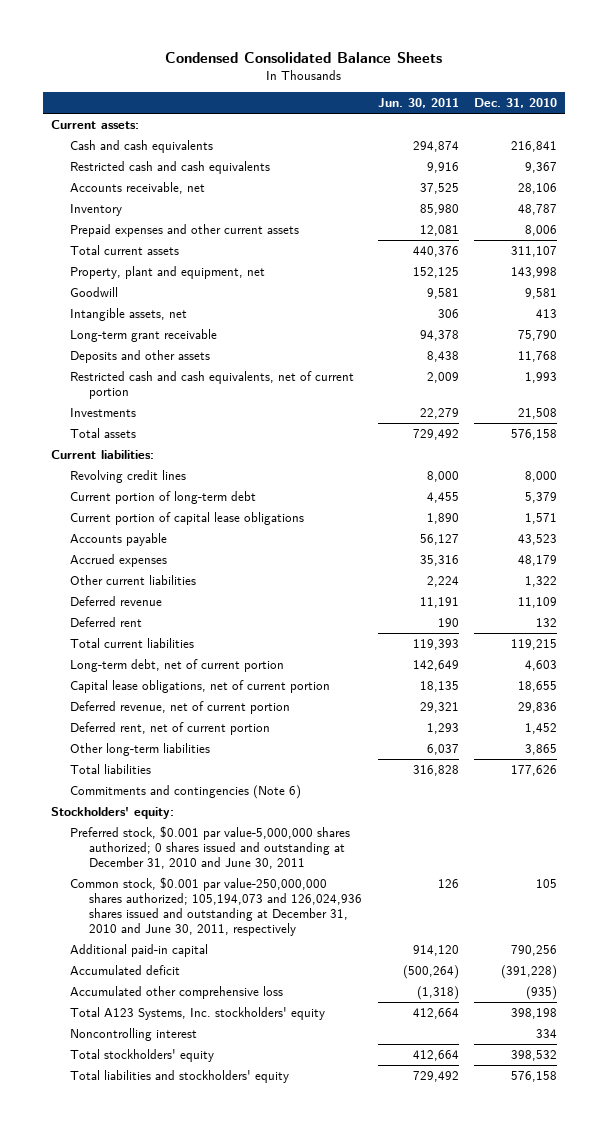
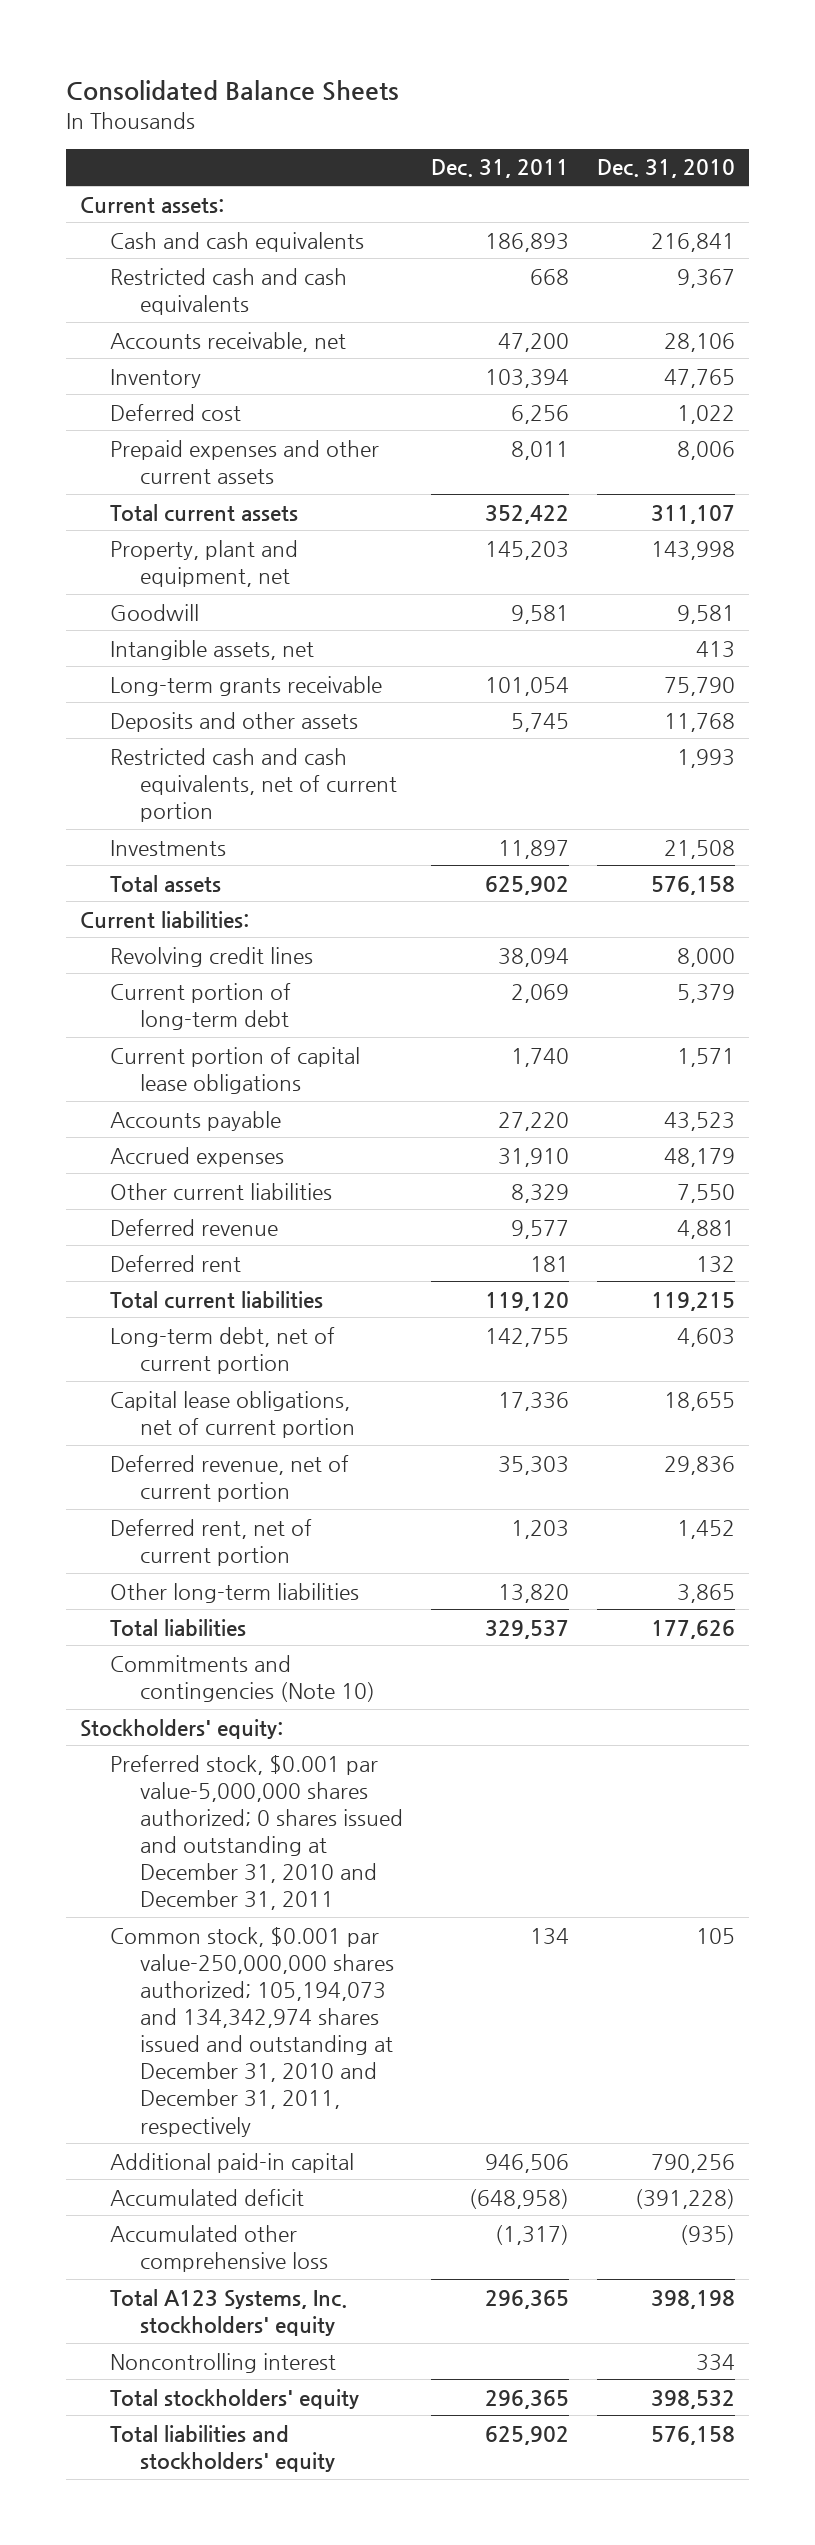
- Condensed Consolidated Balance Sheets
+ Consolidated Balance Sheets
- | Jun. 30, 2011 | Dec. 31, 2010
+ | Dec. 31, 2011 | Dec. 31, 2010
- Inventory | 85,980 | 48,787
+ Inventory | 103,394 | 47,765
+ Deferred cost | 6,256 | 1,022
- Long-term grant receivable | 94,378 | 75,790
+ Long-term grants receivable | 101,054 | 75,790
- Other current liabilities | 2,224 | 1,322
- Deferred revenue | 11,191 | 11,109
+ Other current liabilities | 8,329 | 7,550
+ Deferred revenue | 9,577 | 4,881
- Commitments and contingencies (Note 6)
+ Commitments and contingencies (Note 10)
- Preferred stock, $0.001 par value-5,000,000 shares authorized; 0 shares issued and outstanding at December 31, 2010 and June 30, 2011
- Common stock, $0.001 par value-250,000,000 shares authorized; 105,194,073 and 126,024,936 shares issued and outstanding at December 31, 2010 and June 30, 2011, respectively | 126 | 105
+ Preferred stock, $0.001 par value-5,000,000 shares authorized; 0 shares issued and outstanding at December 31, 2010 and December 31, 2011
+ Common stock, $0.001 par value-250,000,000 shares authorized; 105,194,073 and 134,342,974 shares issued and outstanding at December 31, 2010 and December 31, 2011, respectively | 134 | 105

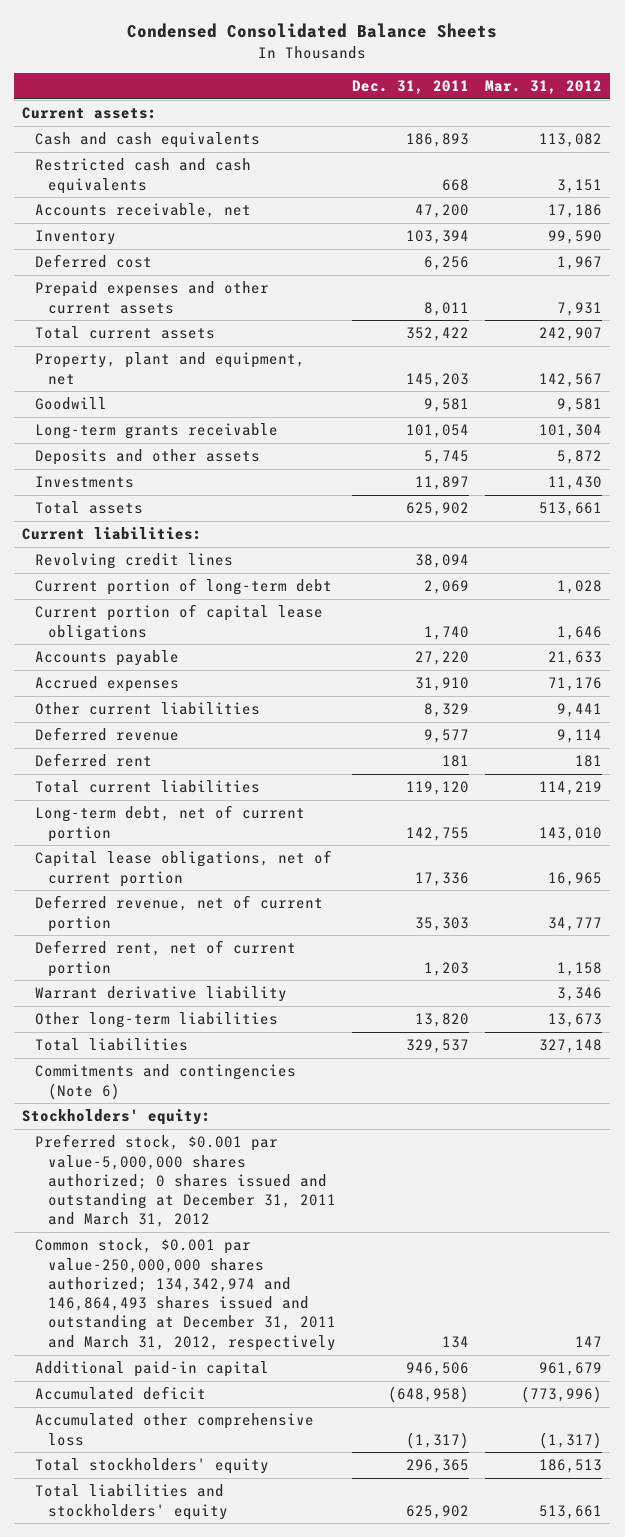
- Consolidated Balance Sheets
+ Condensed Consolidated Balance Sheets
- | Dec. 31, 2011 | Dec. 31, 2010
+ | Dec. 31, 2011 | Mar. 31, 2012
- Intangible assets, net | | 413
- Restricted cash and cash equivalents, net of current portion | | 1,993
+ Warrant derivative liability | | 3,346
- Commitments and contingencies (Note 10)
+ Commitments and contingencies (Note 6)
- Preferred stock, $0.001 par value-5,000,000 shares authorized; 0 shares issued and outstanding at December 31, 2010 and December 31, 2011
- Common stock, $0.001 par value-250,000,000 shares authorized; 105,194,073 and 134,342,974 shares issued and outstanding at December 31, 2010 and December 31, 2011, respectively | 134 | 105
+ Preferred stock, $0.001 par value-5,000,000 shares authorized; 0 shares issued and outstanding at December 31, 2011 and March 31, 2012
+ Common stock, $0.001 par value-250,000,000 shares authorized; 134,342,974 and 146,864,493 shares issued and outstanding at December 31, 2011 and March 31, 2012, respectively | 134 | 147
- Total A123 Systems, Inc. stockholders' equity | 296,365 | 398,198
- Noncontrolling interest | | 334

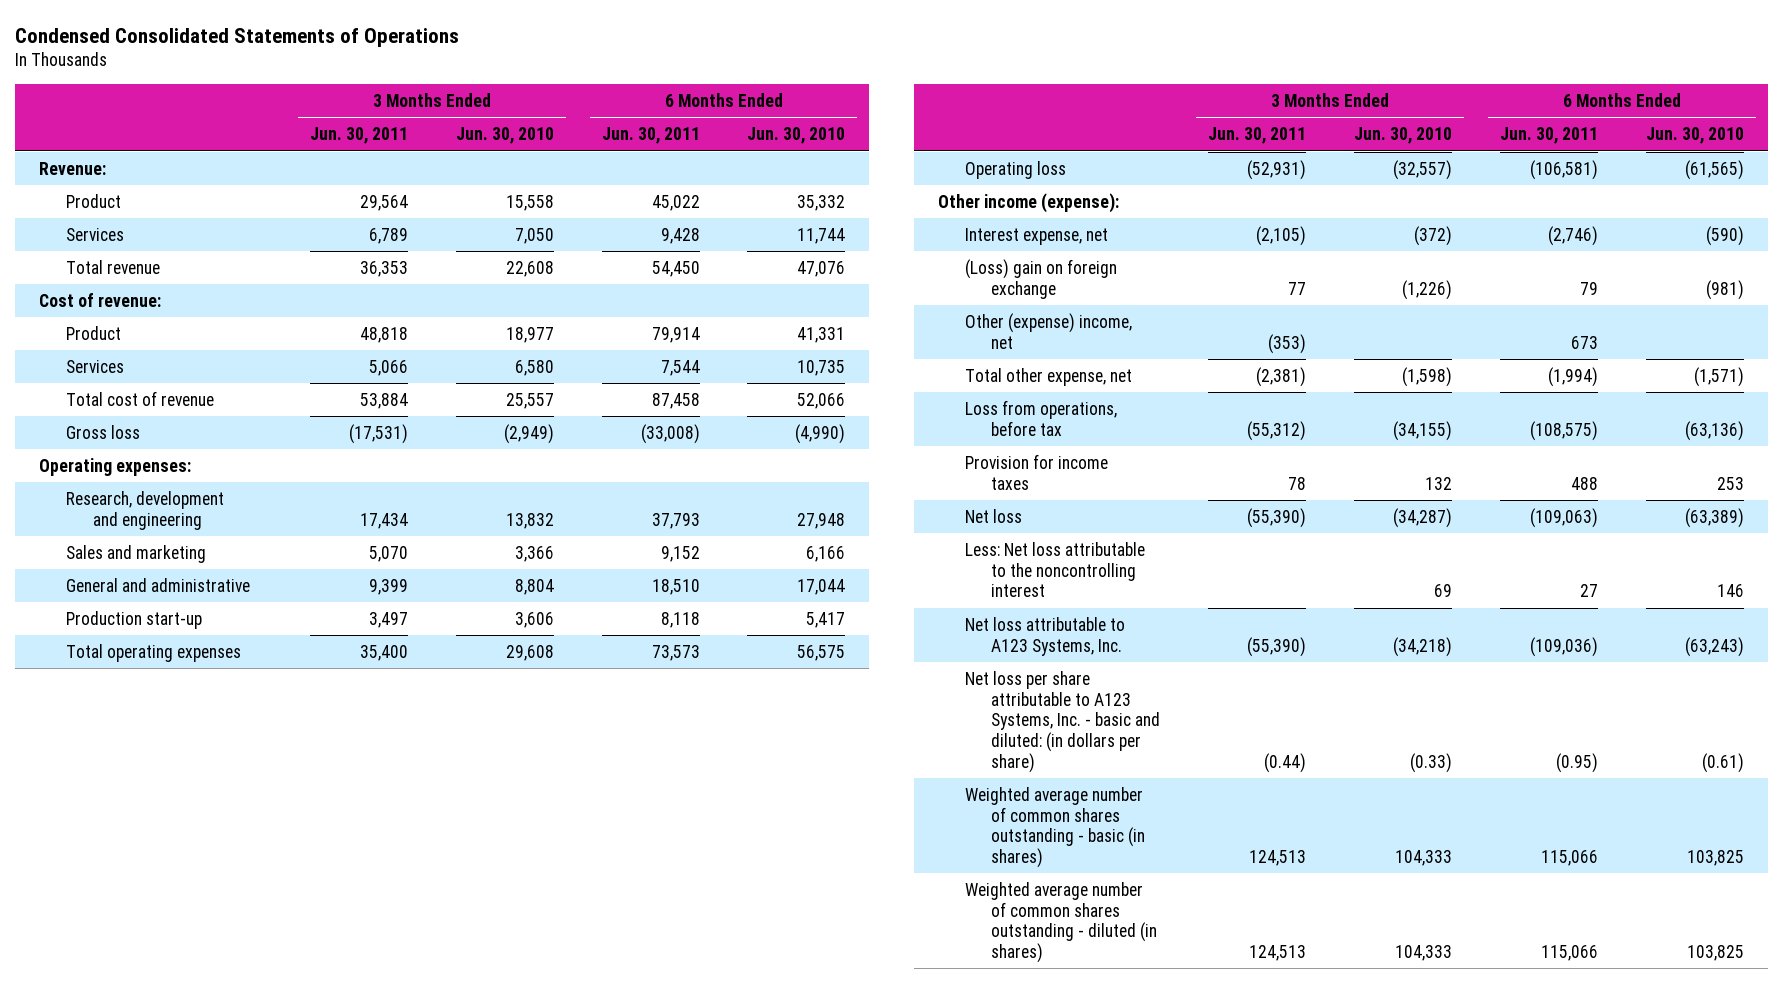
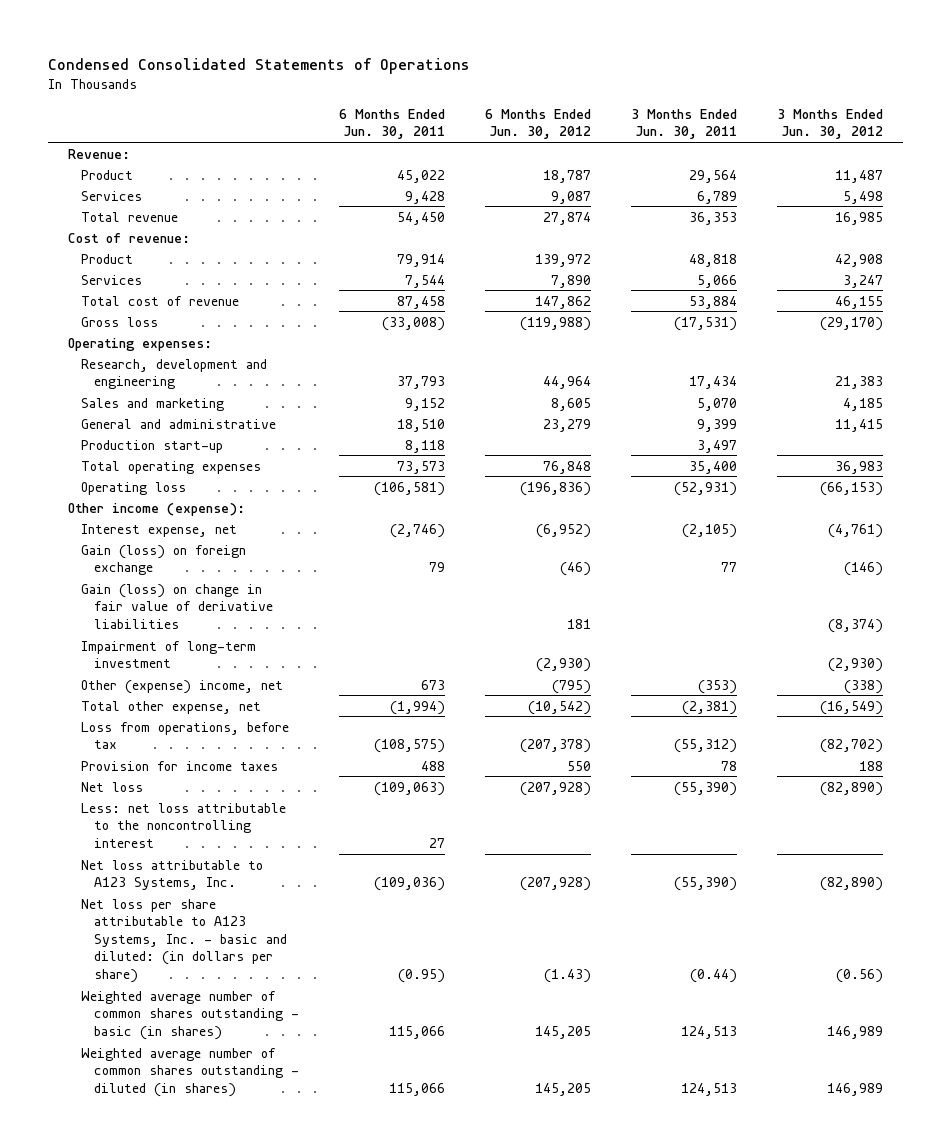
- | 3 Months Ended Jun. 30, 2011 | 3 Months Ended Jun. 30, 2010 | 6 Months Ended Jun. 30, 2011 | 6 Months Ended Jun. 30, 2010
+ | 6 Months Ended Jun. 30, 2011 | 6 Months Ended Jun. 30, 2012 | 3 Months Ended Jun. 30, 2011 | 3 Months Ended Jun. 30, 2012
- (Loss) gain on foreign exchange | 77 | (1,226) | 79 | (981)
+ Gain (loss) on foreign exchange | 79 | (46) | 77 | (146)
+ Gain (loss) on change in fair value of derivative liabilities | | 181 | | (8,374)
+ Impairment of long-term investment | | (2,930) | | (2,930)
- Less: Net loss attributable to the noncontrolling interest | | 69 | 27 | 146
+ Less: net loss attributable to the noncontrolling interest | 27 | | |

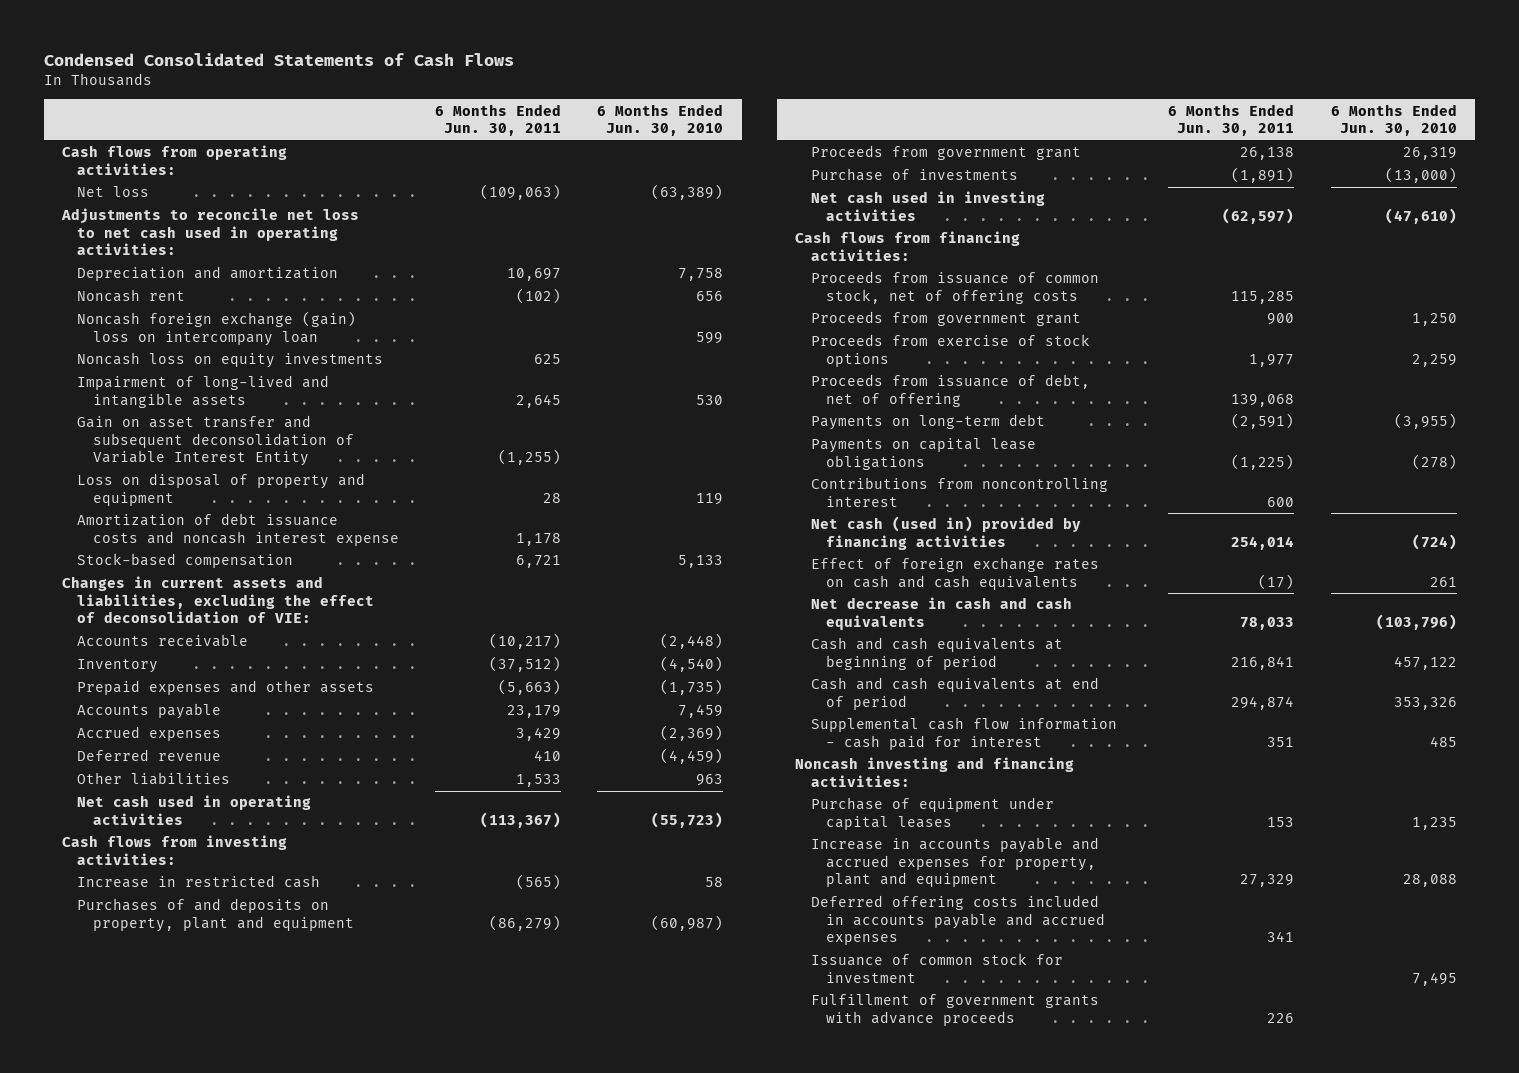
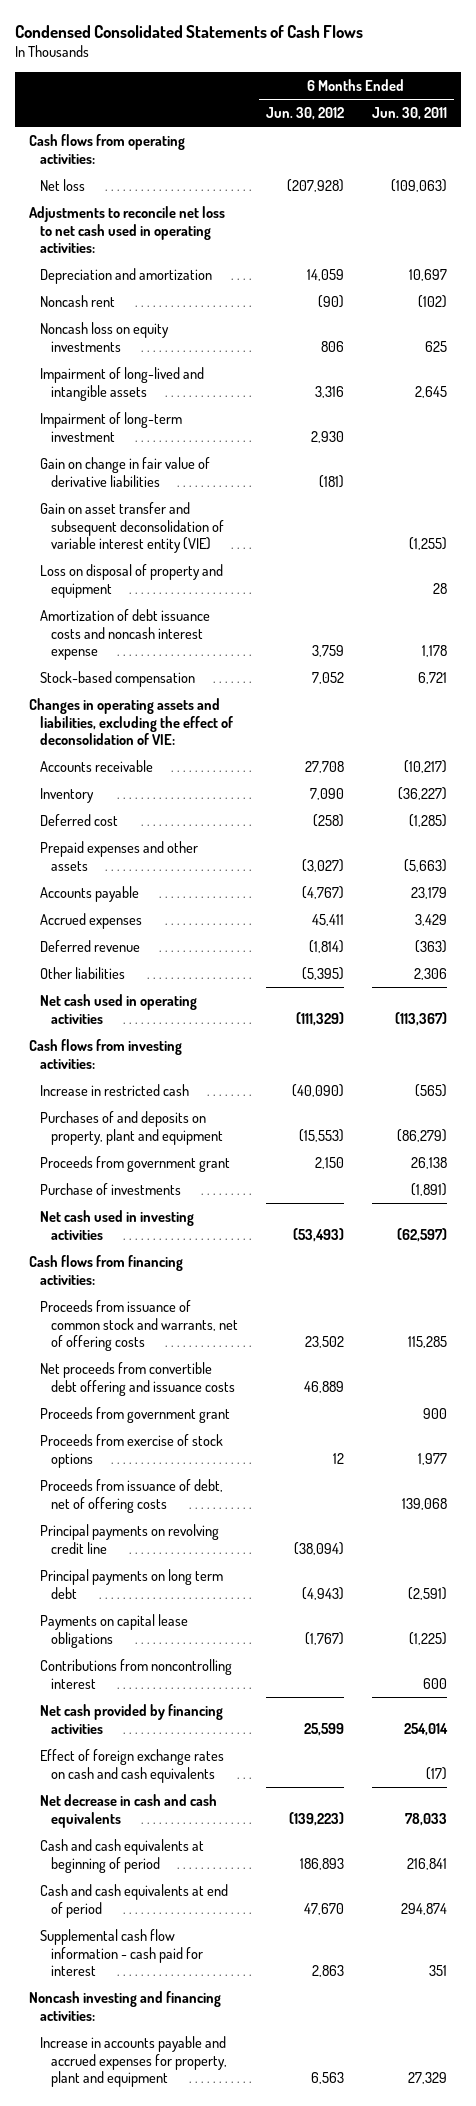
- | 6 Months Ended Jun. 30, 2011 | 6 Months Ended Jun. 30, 2010
+ | 6 Months Ended Jun. 30, 2012 | 6 Months Ended Jun. 30, 2011
- Noncash foreign exchange (gain) loss on intercompany loan | | 599
- Gain on asset transfer and subsequent deconsolidation of Variable Interest Entity | (1,255) |
+ Impairment of long-term investment | 2,930 |
+ Gain on change in fair value of derivative liabilities | (181) |
+ Gain on asset transfer and subsequent deconsolidation of variable interest entity (VIE) | | (1,255)
- Changes in current assets and liabilities, excluding the effect of deconsolidation of VIE:
+ Changes in operating assets and liabilities, excluding the effect of deconsolidation of VIE:
- Inventory | (37,512) | (4,540)
+ Inventory | 7,090 | (36,227)
+ Deferred cost | (258) | (1,285)
- Deferred revenue | 410 | (4,459)
- Other liabilities | 1,533 | 963
+ Deferred revenue | (1,814) | (363)
+ Other liabilities | (5,395) | 2,306
- Proceeds from issuance of common stock, net of offering costs | 115,285 |
+ Proceeds from issuance of common stock and warrants, net of offering costs | 23,502 | 115,285
+ Net proceeds from convertible debt offering and issuance costs | 46,889 |
- Proceeds from issuance of debt, net of offering | 139,068 |
- Payments on long-term debt | (2,591) | (3,955)
+ Proceeds from issuance of debt, net of offering costs | | 139,068
+ Principal payments on revolving credit line | (38,094) |
+ Principal payments on long term debt | (4,943) | (2,591)
- Net cash (used in) provided by financing activities | 254,014 | (724)
+ Net cash provided by financing activities | 25,599 | 254,014
- Purchase of equipment under capital leases | 153 | 1,235
- Deferred offering costs included in accounts payable and accrued expenses | 341 |
- Issuance of common stock for investment | | 7,495
- Fulfillment of government grants with advance proceeds | 226 |

